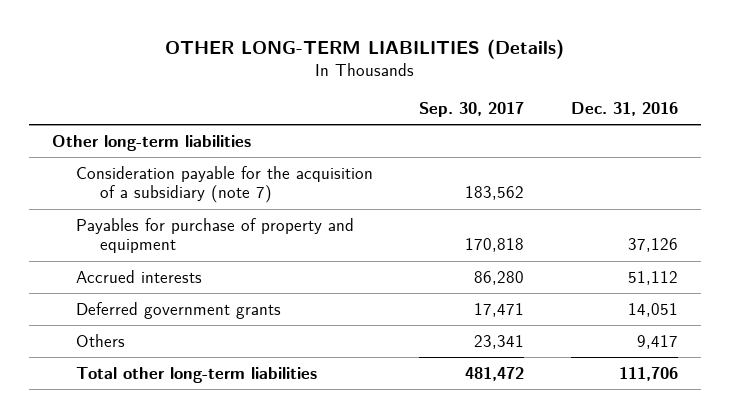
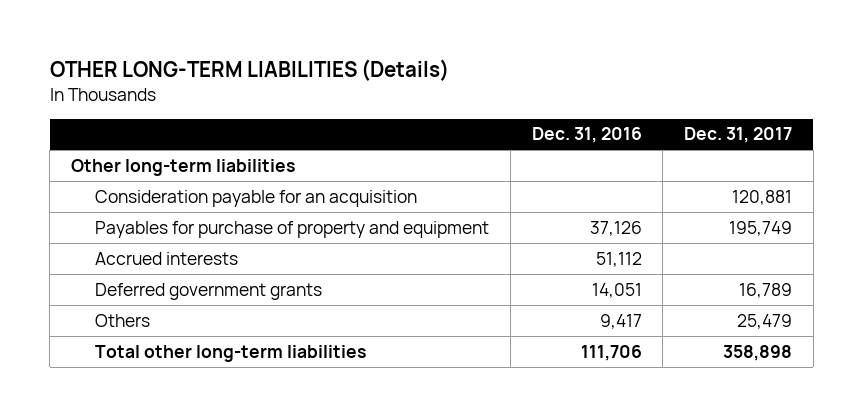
- | Sep. 30, 2017 | Dec. 31, 2016
+ | Dec. 31, 2016 | Dec. 31, 2017
- Consideration payable for the acquisition of a subsidiary (note 7) | 183,562 |
+ Consideration payable for an acquisition | | 120,881

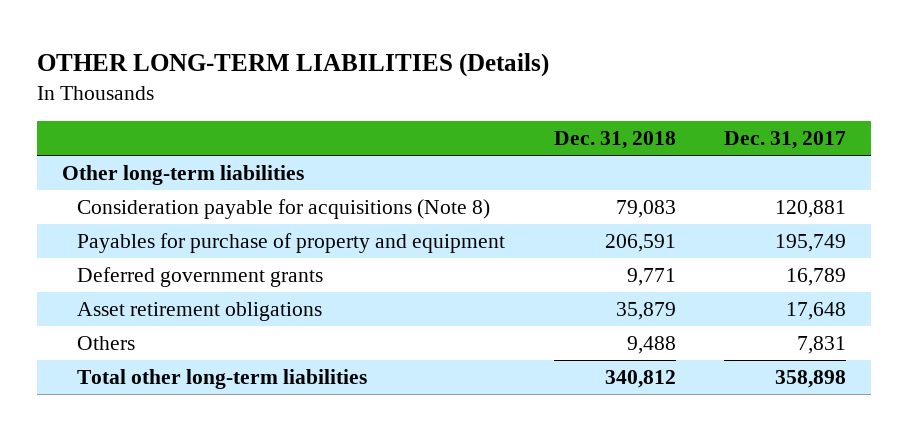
- | Dec. 31, 2016 | Dec. 31, 2017
+ | Dec. 31, 2018 | Dec. 31, 2017
- Consideration payable for an acquisition | | 120,881
+ Consideration payable for acquisitions (Note 8) | 79,083 | 120,881
- Accrued interests | 51,112 |
- Others | 9,417 | 25,479
+ Asset retirement obligations | 35,879 | 17,648
+ Others | 9,488 | 7,831

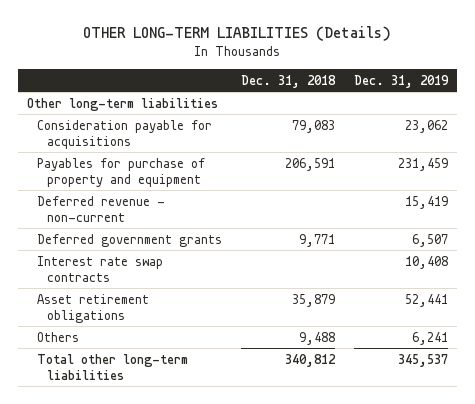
- | Dec. 31, 2018 | Dec. 31, 2017
+ | Dec. 31, 2018 | Dec. 31, 2019
- Consideration payable for acquisitions (Note 8) | 79,083 | 120,881
+ Consideration payable for acquisitions | 79,083 | 23,062
+ Deferred revenue - non-current | | 15,419
+ Interest rate swap contracts | | 10,408

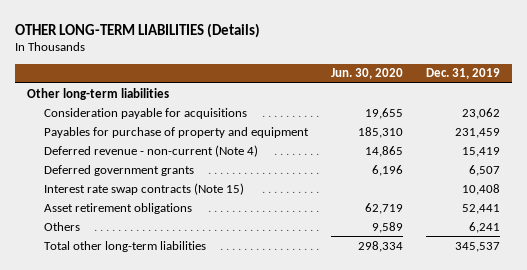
- | Dec. 31, 2018 | Dec. 31, 2019
+ | Jun. 30, 2020 | Dec. 31, 2019
- Deferred revenue - non-current | | 15,419
+ Deferred revenue - non-current (Note 4) | 14,865 | 15,419
- Interest rate swap contracts | | 10,408
+ Interest rate swap contracts (Note 15) | | 10,408

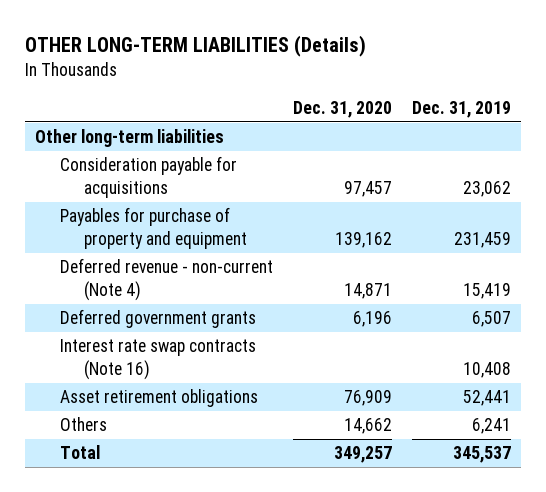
- | Jun. 30, 2020 | Dec. 31, 2019
+ | Dec. 31, 2020 | Dec. 31, 2019
- Interest rate swap contracts (Note 15) | | 10,408
+ Interest rate swap contracts (Note 16) | | 10,408
- Total other long-term liabilities | 298,334 | 345,537
+ Total | 349,257 | 345,537

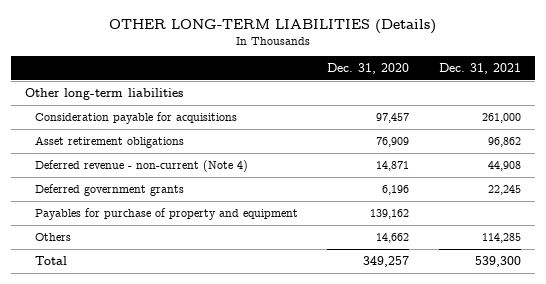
- | Dec. 31, 2020 | Dec. 31, 2019
+ | Dec. 31, 2020 | Dec. 31, 2021
moved up: Asset retirement obligations | 76,909 | 96,862
- Interest rate swap contracts (Note 16) | | 10,408
moved down: Payables for purchase of property and equipment | 139,162 |

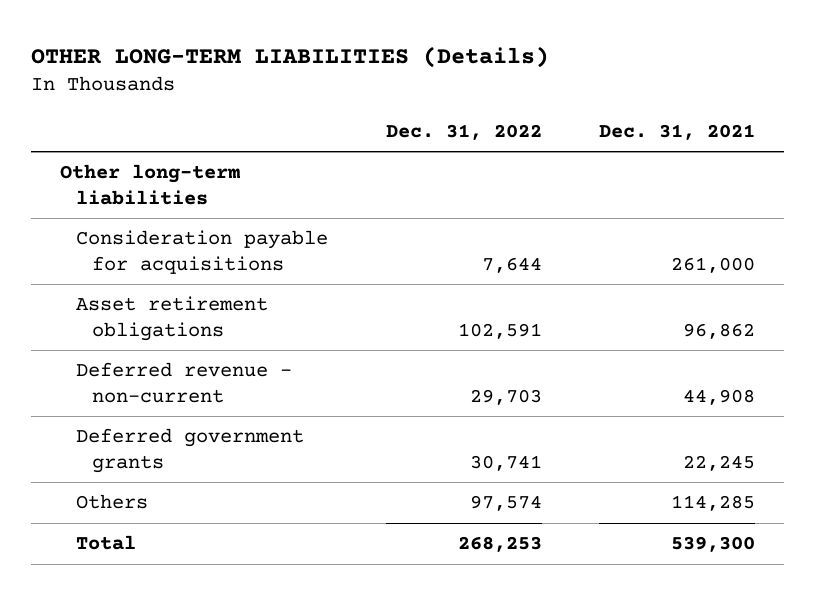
- | Dec. 31, 2020 | Dec. 31, 2021
+ | Dec. 31, 2022 | Dec. 31, 2021
- Deferred revenue - non-current (Note 4) | 14,871 | 44,908
+ Deferred revenue - non-current | 29,703 | 44,908
- Payables for purchase of property and equipment | 139,162 |

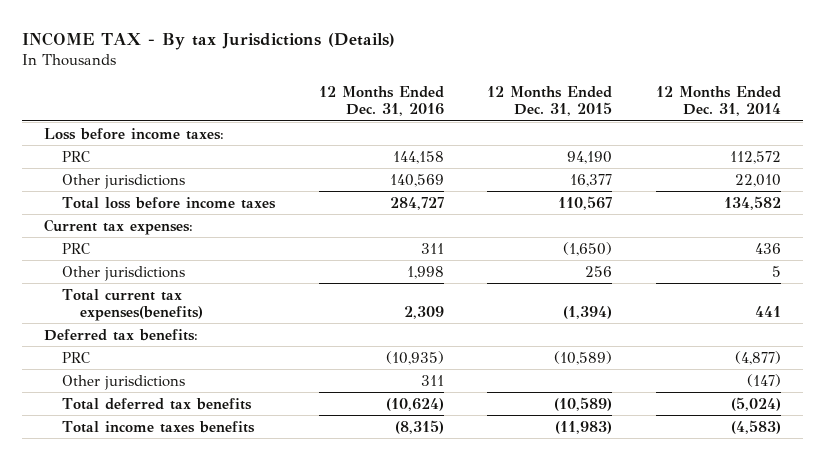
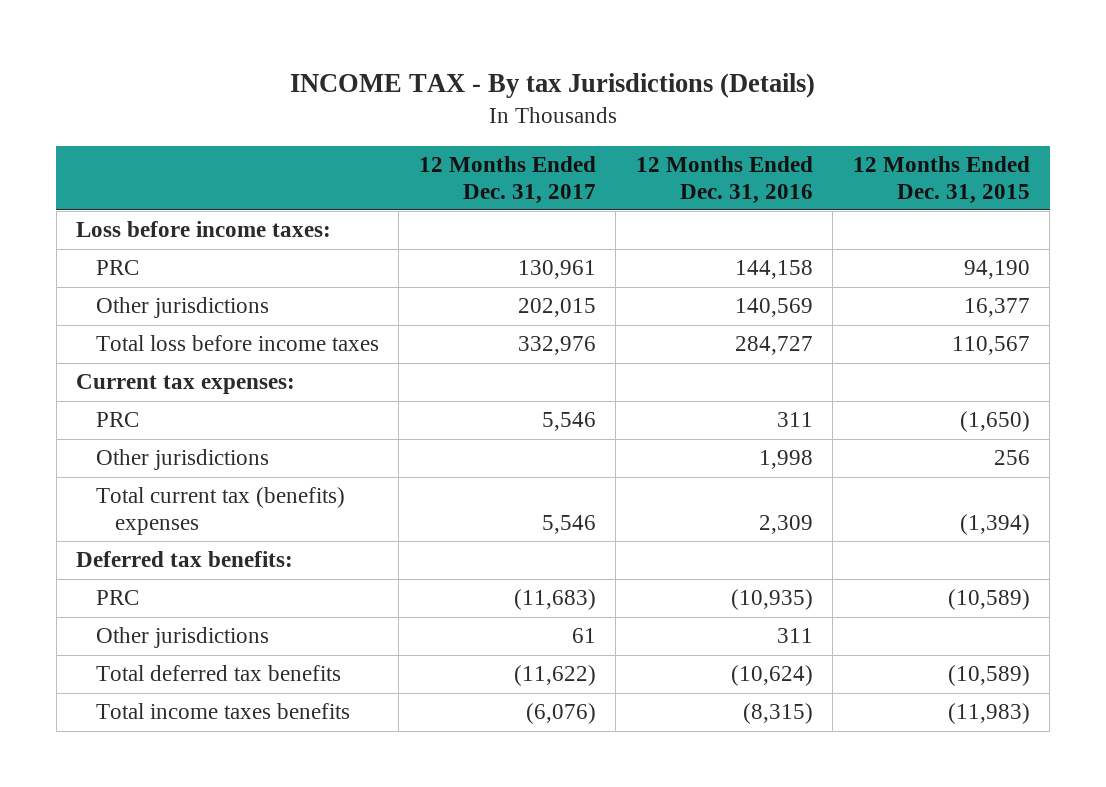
- | 12 Months Ended Dec. 31, 2016 | 12 Months Ended Dec. 31, 2015 | 12 Months Ended Dec. 31, 2014
+ | 12 Months Ended Dec. 31, 2017 | 12 Months Ended Dec. 31, 2016 | 12 Months Ended Dec. 31, 2015
- Total current tax expenses(benefits) | 2,309 | (1,394) | 441
+ Total current tax (benefits) expenses | 5,546 | 2,309 | (1,394)

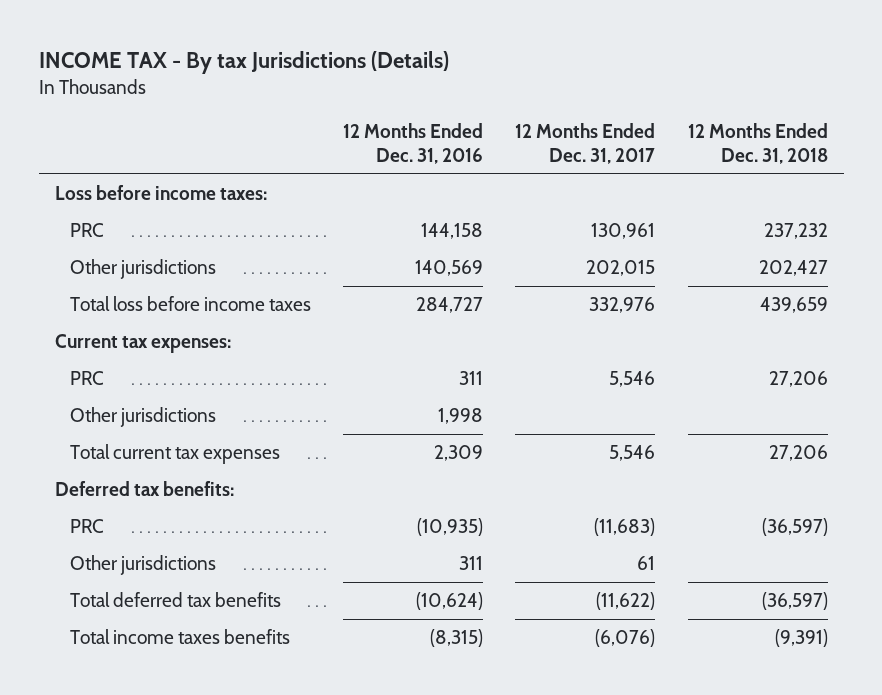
- | 12 Months Ended Dec. 31, 2017 | 12 Months Ended Dec. 31, 2016 | 12 Months Ended Dec. 31, 2015
+ | 12 Months Ended Dec. 31, 2016 | 12 Months Ended Dec. 31, 2017 | 12 Months Ended Dec. 31, 2018
- Total current tax (benefits) expenses | 5,546 | 2,309 | (1,394)
+ Total current tax expenses | 2,309 | 5,546 | 27,206

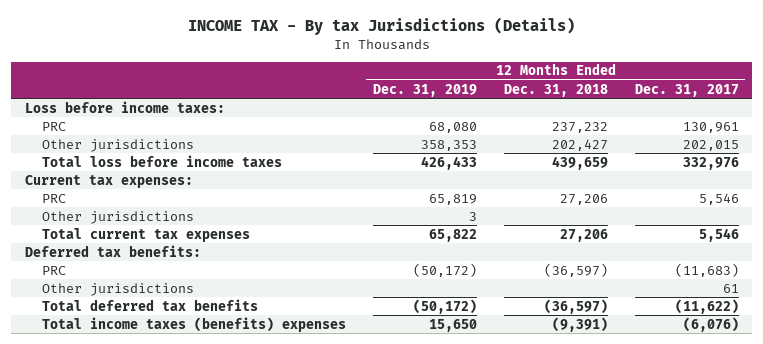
- | 12 Months Ended Dec. 31, 2016 | 12 Months Ended Dec. 31, 2017 | 12 Months Ended Dec. 31, 2018
+ | 12 Months Ended Dec. 31, 2019 | 12 Months Ended Dec. 31, 2018 | 12 Months Ended Dec. 31, 2017
- Total income taxes benefits | (8,315) | (6,076) | (9,391)
+ Total income taxes (benefits) expenses | 15,650 | (9,391) | (6,076)

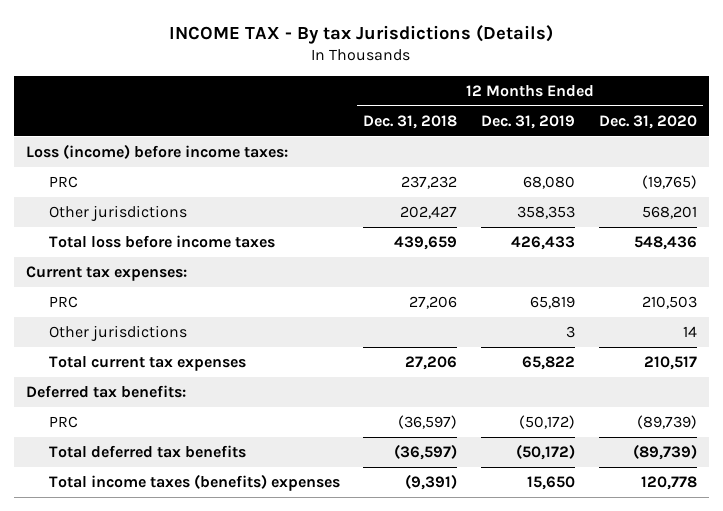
- | 12 Months Ended Dec. 31, 2019 | 12 Months Ended Dec. 31, 2018 | 12 Months Ended Dec. 31, 2017
+ | 12 Months Ended Dec. 31, 2018 | 12 Months Ended Dec. 31, 2019 | 12 Months Ended Dec. 31, 2020
- Loss before income taxes:
+ Loss (income) before income taxes:
- Other jurisdictions | | | 61

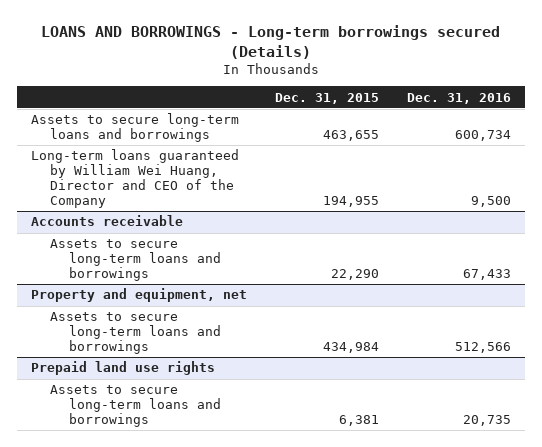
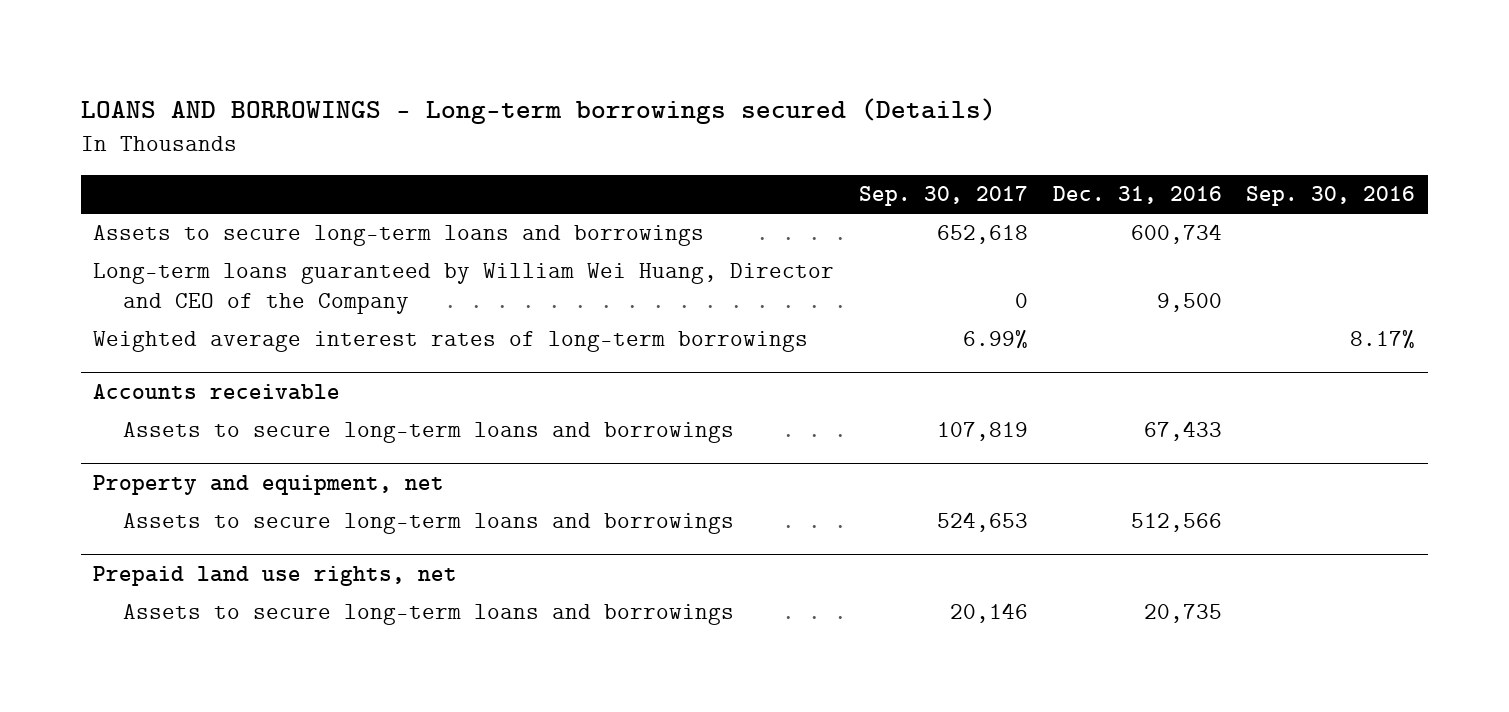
- | Dec. 31, 2015 | Dec. 31, 2016
+ | Sep. 30, 2017 | Dec. 31, 2016 | Sep. 30, 2016
+ Weighted average interest rates of long-term borrowings | 6.99% | | 8.17%
- Prepaid land use rights
+ Prepaid land use rights, net

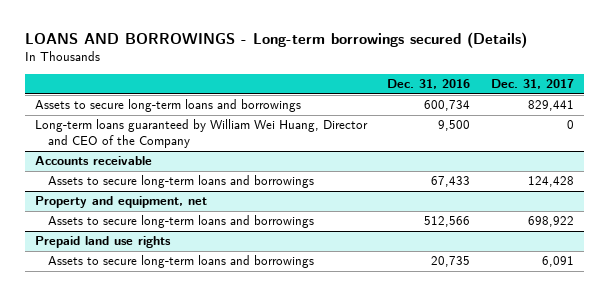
- | Sep. 30, 2017 | Dec. 31, 2016 | Sep. 30, 2016
+ | Dec. 31, 2016 | Dec. 31, 2017
- Weighted average interest rates of long-term borrowings | 6.99% | | 8.17%
- Prepaid land use rights, net
+ Prepaid land use rights

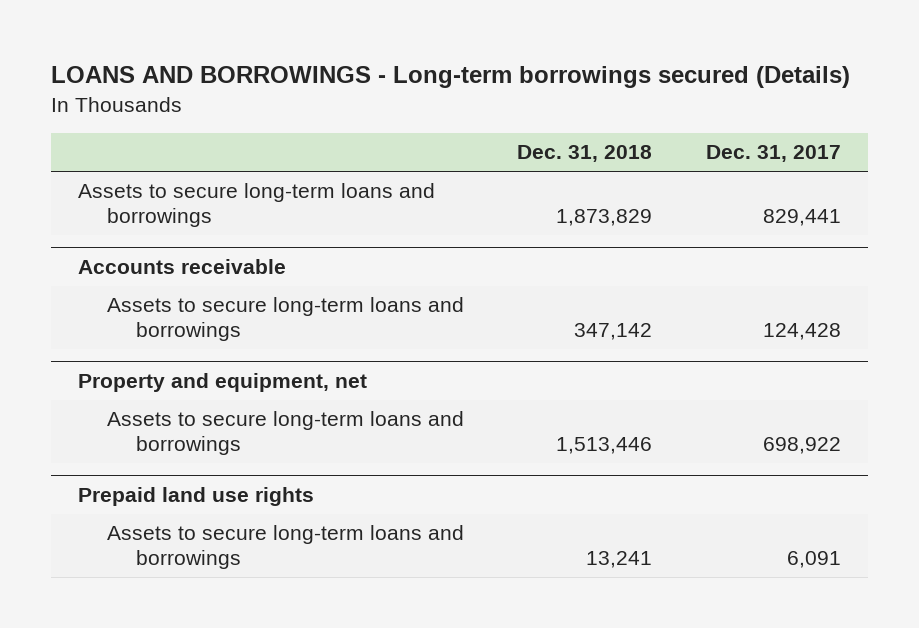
- | Dec. 31, 2016 | Dec. 31, 2017
+ | Dec. 31, 2018 | Dec. 31, 2017
- Long-term loans guaranteed by William Wei Huang, Director and CEO of the Company | 9,500 | 0

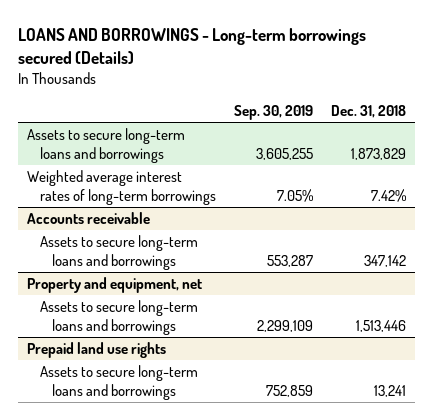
- | Dec. 31, 2018 | Dec. 31, 2017
+ | Sep. 30, 2019 | Dec. 31, 2018
+ Weighted average interest rates of long-term borrowings | 7.05% | 7.42%

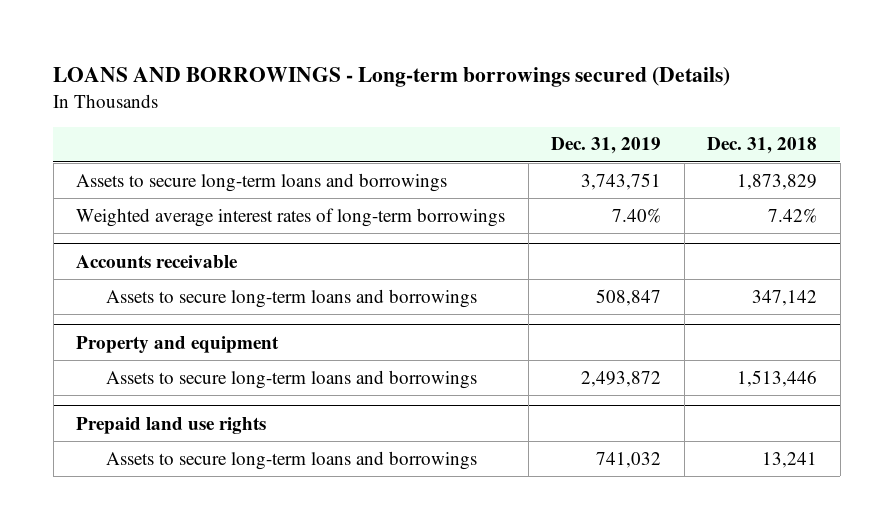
- | Sep. 30, 2019 | Dec. 31, 2018
+ | Dec. 31, 2019 | Dec. 31, 2018
- Property and equipment, net
+ Property and equipment

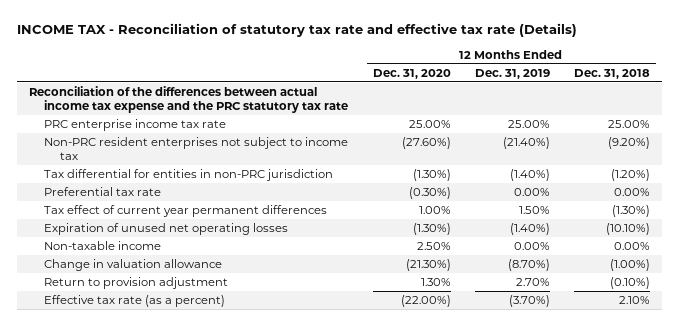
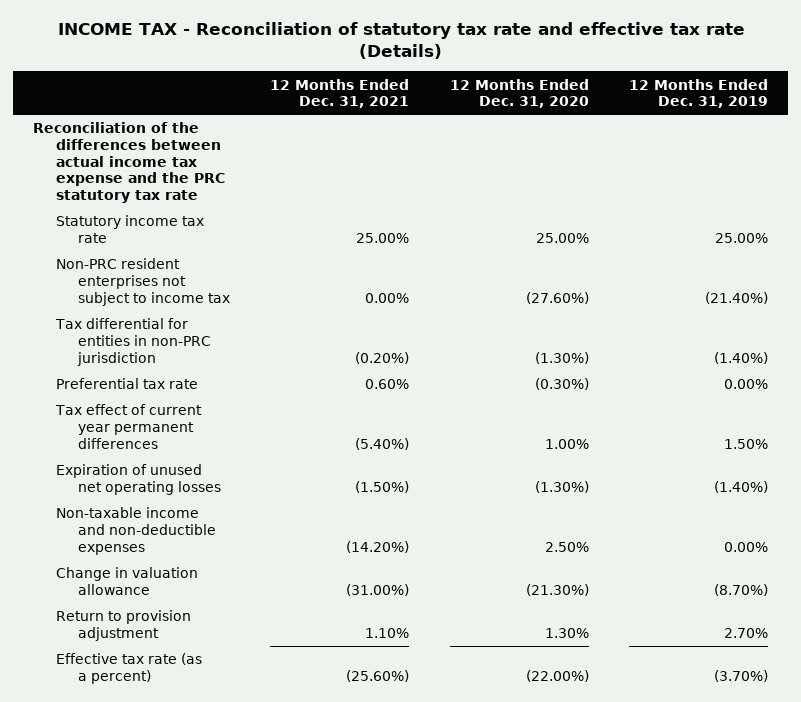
- | 12 Months Ended Dec. 31, 2020 | 12 Months Ended Dec. 31, 2019 | 12 Months Ended Dec. 31, 2018
+ | 12 Months Ended Dec. 31, 2021 | 12 Months Ended Dec. 31, 2020 | 12 Months Ended Dec. 31, 2019
- PRC enterprise income tax rate | 25.00% | 25.00% | 25.00%
+ Statutory income tax rate | 25.00% | 25.00% | 25.00%
- Non-taxable income | 2.50% | 0.00% | 0.00%
+ Non-taxable income and non-deductible expenses | (14.20%) | 2.50% | 0.00%

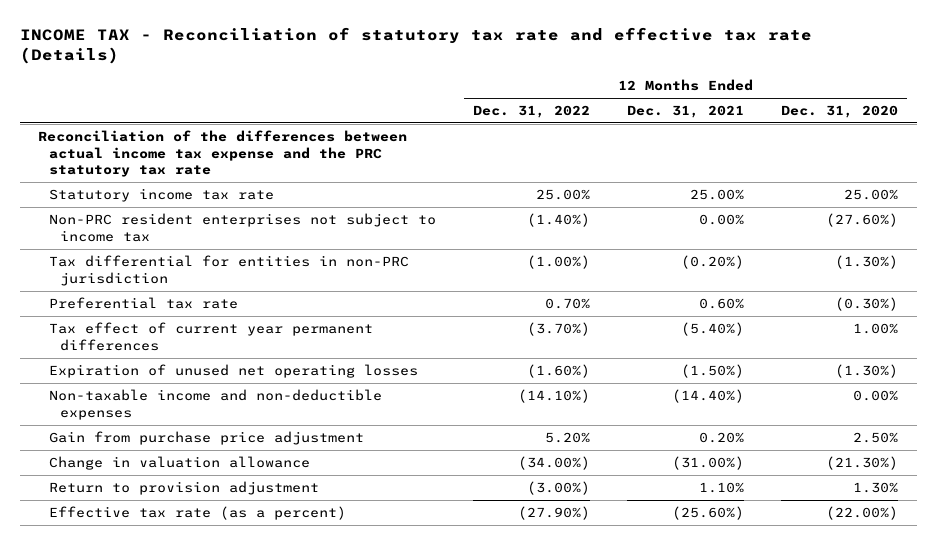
- | 12 Months Ended Dec. 31, 2021 | 12 Months Ended Dec. 31, 2020 | 12 Months Ended Dec. 31, 2019
+ | 12 Months Ended Dec. 31, 2022 | 12 Months Ended Dec. 31, 2021 | 12 Months Ended Dec. 31, 2020
- Non-taxable income and non-deductible expenses | (14.20%) | 2.50% | 0.00%
+ Non-taxable income and non-deductible expenses | (14.10%) | (14.40%) | 0.00%
+ Gain from purchase price adjustment | 5.20% | 0.20% | 2.50%

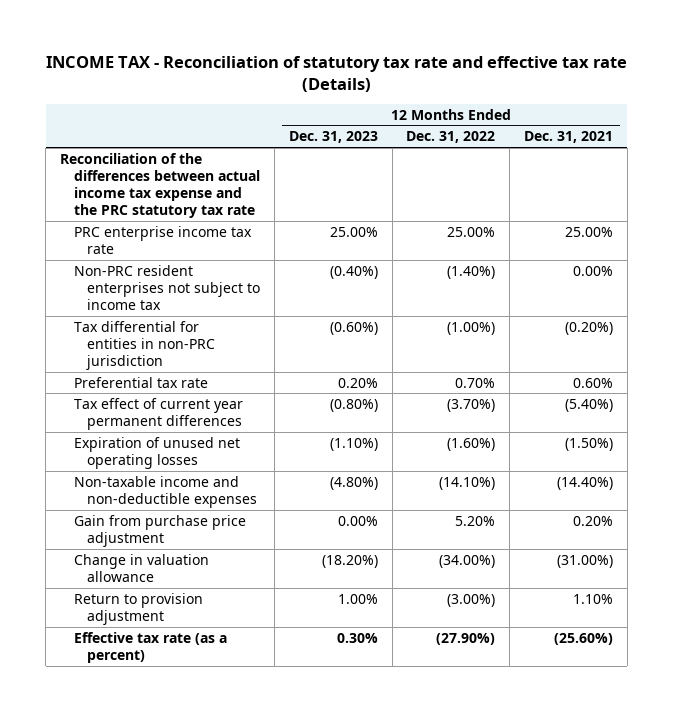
- | 12 Months Ended Dec. 31, 2022 | 12 Months Ended Dec. 31, 2021 | 12 Months Ended Dec. 31, 2020
+ | 12 Months Ended Dec. 31, 2023 | 12 Months Ended Dec. 31, 2022 | 12 Months Ended Dec. 31, 2021
- Statutory income tax rate | 25.00% | 25.00% | 25.00%
+ PRC enterprise income tax rate | 25.00% | 25.00% | 25.00%

